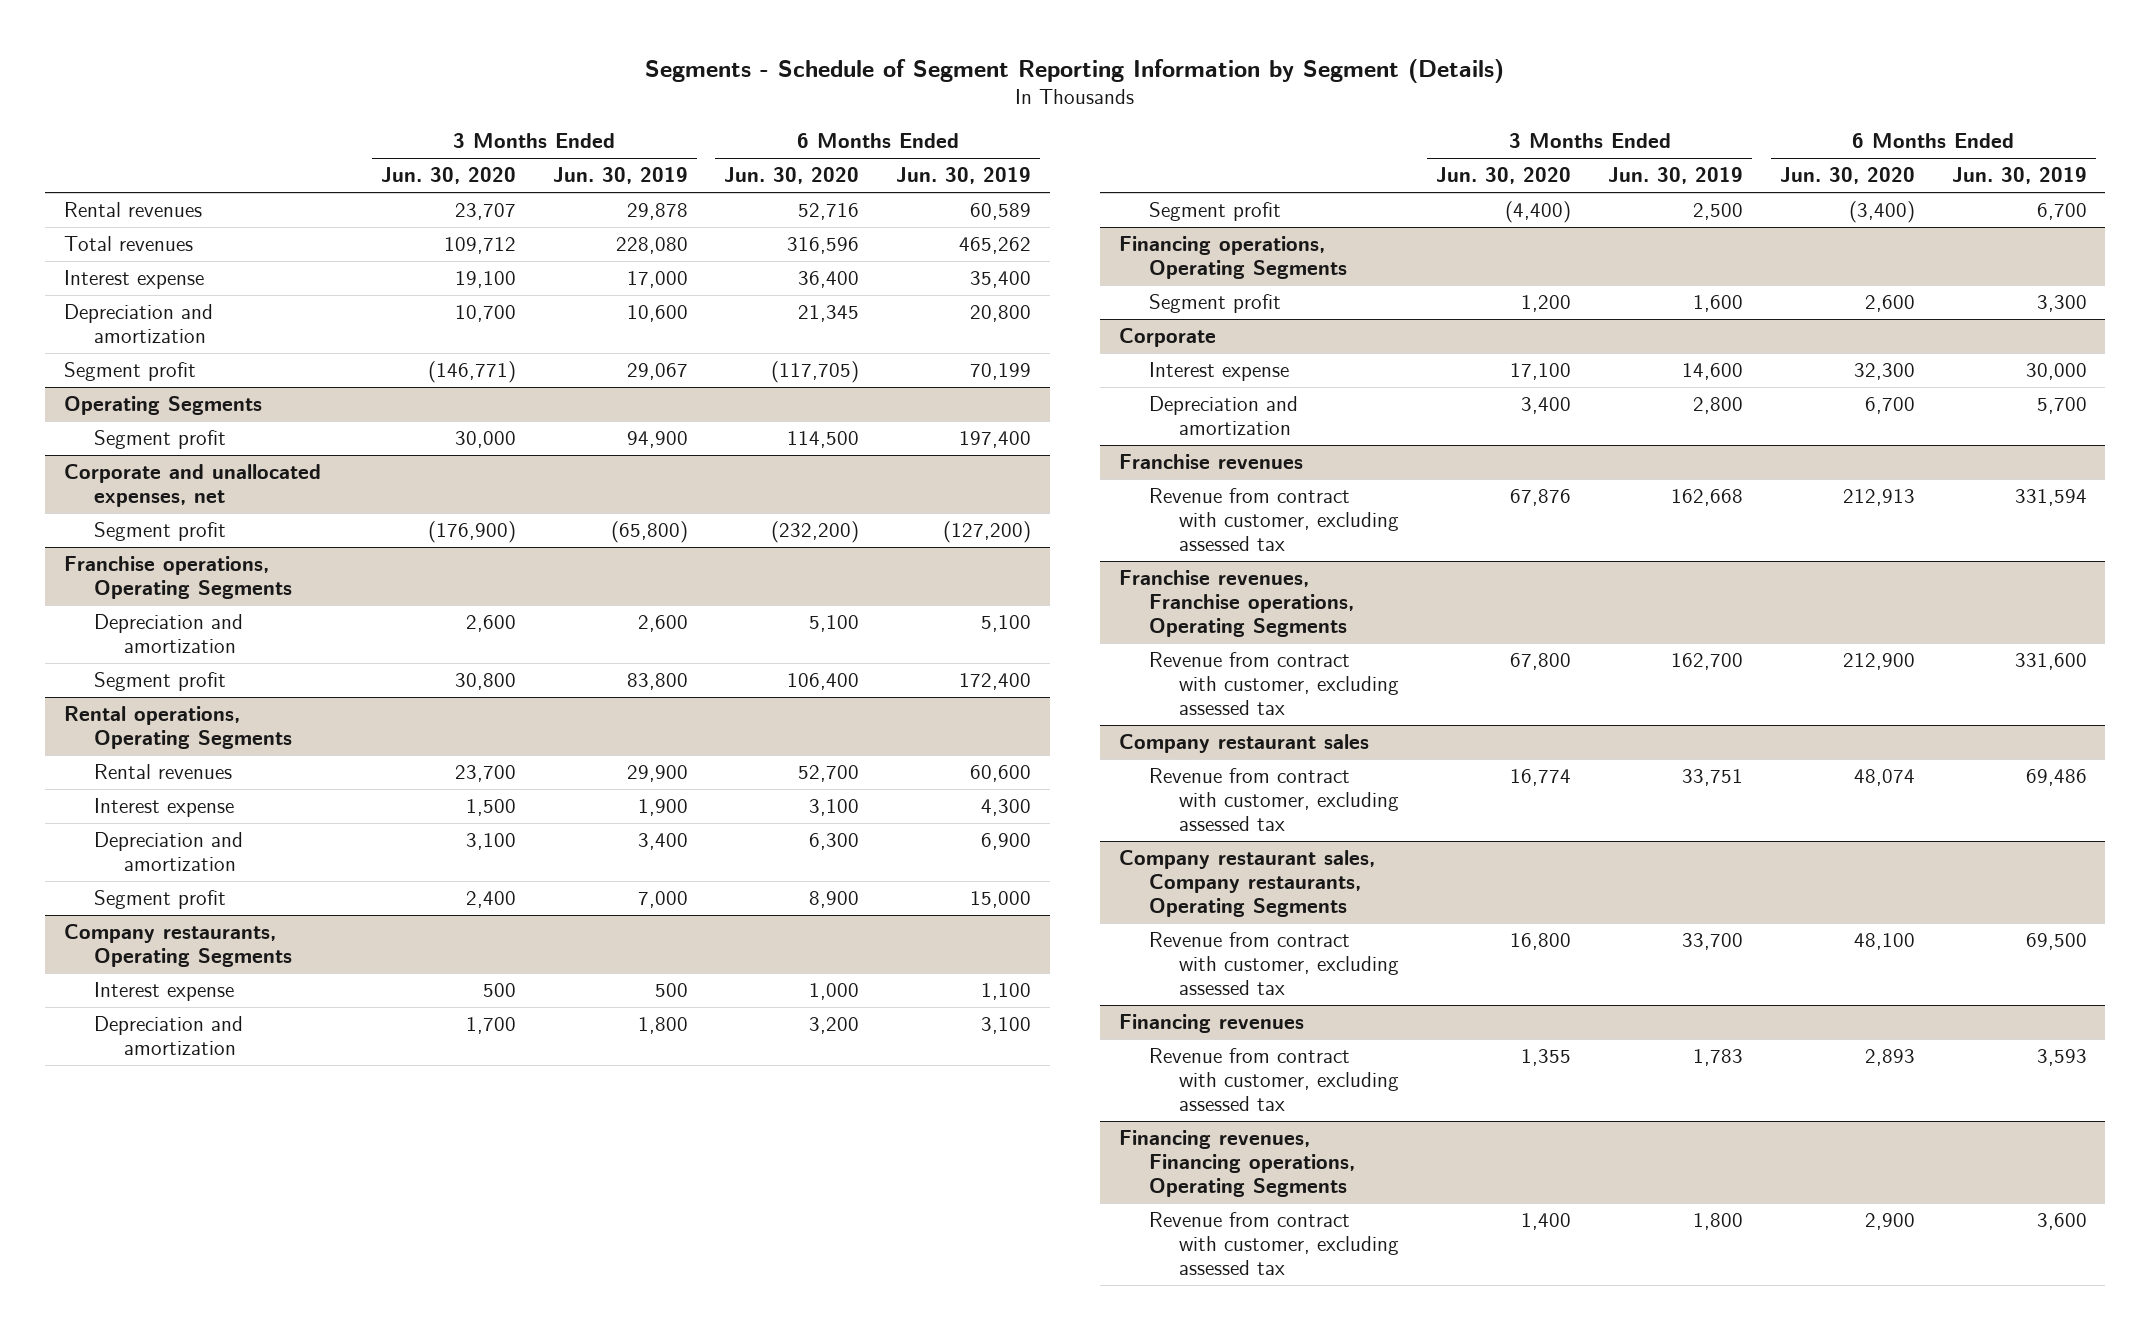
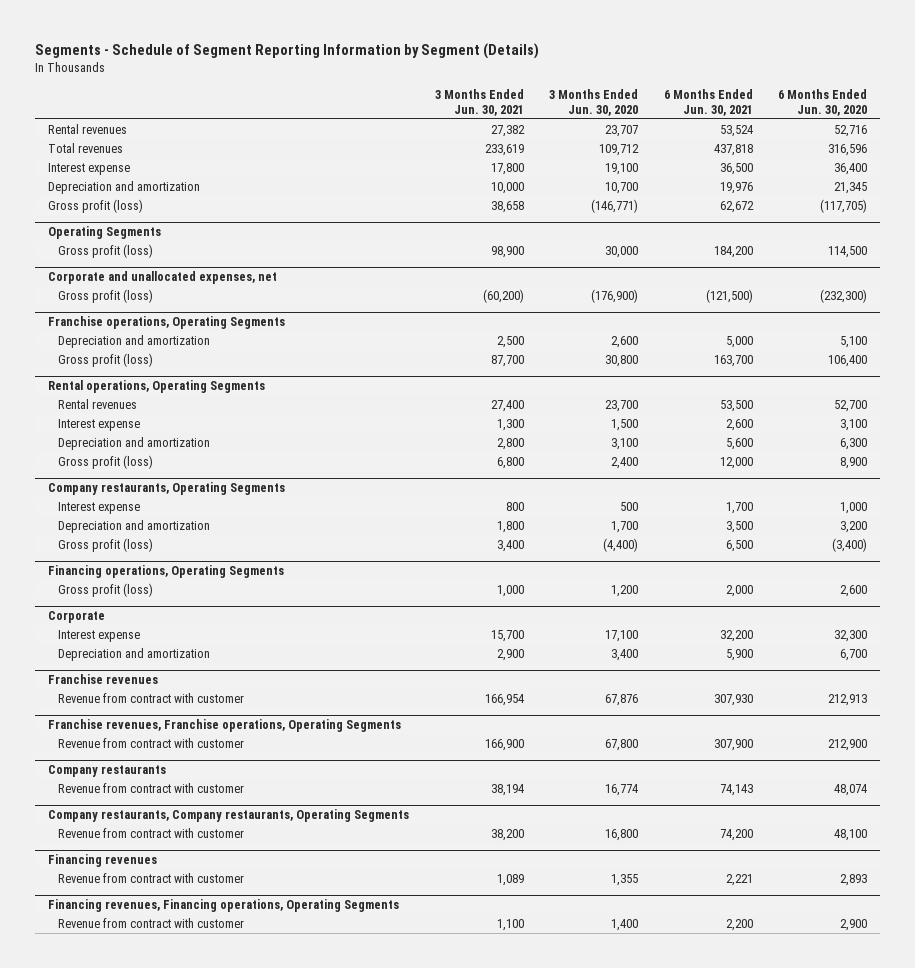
- | 3 Months Ended Jun. 30, 2020 | 3 Months Ended Jun. 30, 2019 | 6 Months Ended Jun. 30, 2020 | 6 Months Ended Jun. 30, 2019
+ | 3 Months Ended Jun. 30, 2021 | 3 Months Ended Jun. 30, 2020 | 6 Months Ended Jun. 30, 2021 | 6 Months Ended Jun. 30, 2020
- Segment profit | (146,771) | 29,067 | (117,705) | 70,199
+ Gross profit (loss) | 38,658 | (146,771) | 62,672 | (117,705)
@ Operating Segments
- Segment profit | 30,000 | 94,900 | 114,500 | 197,400
+ Gross profit (loss) | 98,900 | 30,000 | 184,200 | 114,500
@ Corporate and unallocated expenses, net
- Segment profit | (176,900) | (65,800) | (232,200) | (127,200)
+ Gross profit (loss) | (60,200) | (176,900) | (121,500) | (232,300)
@ Franchise operations, Operating Segments
- Segment profit | 30,800 | 83,800 | 106,400 | 172,400
+ Gross profit (loss) | 87,700 | 30,800 | 163,700 | 106,400
@ Rental operations, Operating Segments
- Segment profit | 2,400 | 7,000 | 8,900 | 15,000
+ Gross profit (loss) | 6,800 | 2,400 | 12,000 | 8,900
@ Company restaurants, Operating Segments
- Segment profit | (4,400) | 2,500 | (3,400) | 6,700
+ Gross profit (loss) | 3,400 | (4,400) | 6,500 | (3,400)
@ Financing operations, Operating Segments
- Segment profit | 1,200 | 1,600 | 2,600 | 3,300
+ Gross profit (loss) | 1,000 | 1,200 | 2,000 | 2,600
@ Franchise revenues
- Revenue from contract with customer, excluding assessed tax | 67,876 | 162,668 | 212,913 | 331,594
+ Revenue from contract with customer | 166,954 | 67,876 | 307,930 | 212,913
@ Franchise revenues, Franchise operations, Operating Segments
- Revenue from contract with customer, excluding assessed tax | 67,800 | 162,700 | 212,900 | 331,600
- Company restaurant sales
- Revenue from contract with customer, excluding assessed tax | 16,774 | 33,751 | 48,074 | 69,486
- Company restaurant sales, Company restaurants, Operating Segments
- Revenue from contract with customer, excluding assessed tax | 16,800 | 33,700 | 48,100 | 69,500
@ Franchise revenues, Franchise operations, Operating Segments
+ Revenue from contract with customer | 166,900 | 67,800 | 307,900 | 212,900
+ Company restaurants
+ Revenue from contract with customer | 38,194 | 16,774 | 74,143 | 48,074
+ Company restaurants, Company restaurants, Operating Segments
+ Revenue from contract with customer | 38,200 | 16,800 | 74,200 | 48,100
@ Financing revenues
- Revenue from contract with customer, excluding assessed tax | 1,355 | 1,783 | 2,893 | 3,593
+ Revenue from contract with customer | 1,089 | 1,355 | 2,221 | 2,893
@ Financing revenues, Financing operations, Operating Segments
- Revenue from contract with customer, excluding assessed tax | 1,400 | 1,800 | 2,900 | 3,600
+ Revenue from contract with customer | 1,100 | 1,400 | 2,200 | 2,900

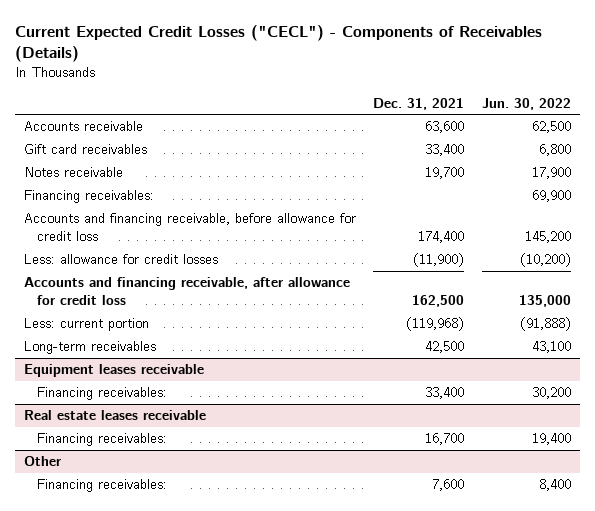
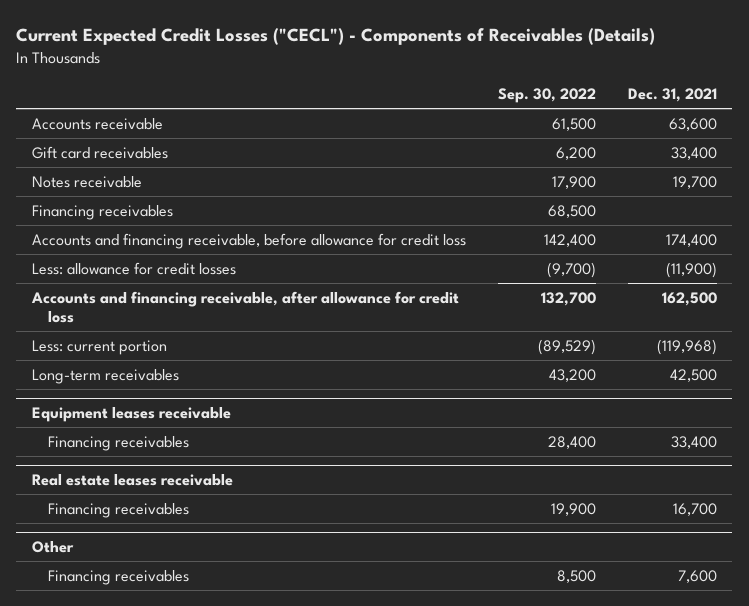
- | Dec. 31, 2021 | Jun. 30, 2022
+ | Sep. 30, 2022 | Dec. 31, 2021
- Financing receivables: | | 69,900
+ Financing receivables | 68,500 |
@ Equipment leases receivable
- Financing receivables: | 33,400 | 30,200
+ Financing receivables | 28,400 | 33,400
@ Real estate leases receivable
- Financing receivables: | 16,700 | 19,400
+ Financing receivables | 19,900 | 16,700
@ Other
- Financing receivables: | 7,600 | 8,400
+ Financing receivables | 8,500 | 7,600

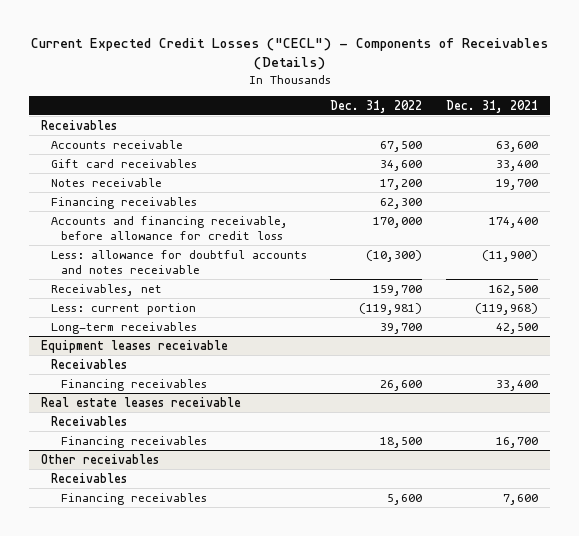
- | Sep. 30, 2022 | Dec. 31, 2021
+ | Dec. 31, 2022 | Dec. 31, 2021
+ Receivables
- Less: allowance for credit losses | (9,700) | (11,900)
- Accounts and financing receivable, after allowance for credit loss | 132,700 | 162,500
+ Less: allowance for doubtful accounts and notes receivable | (10,300) | (11,900)
+ Receivables, net | 159,700 | 162,500
@ Equipment leases receivable
+ Receivables
@ Real estate leases receivable
+ Receivables
- Other
+ Other receivables
+ Receivables

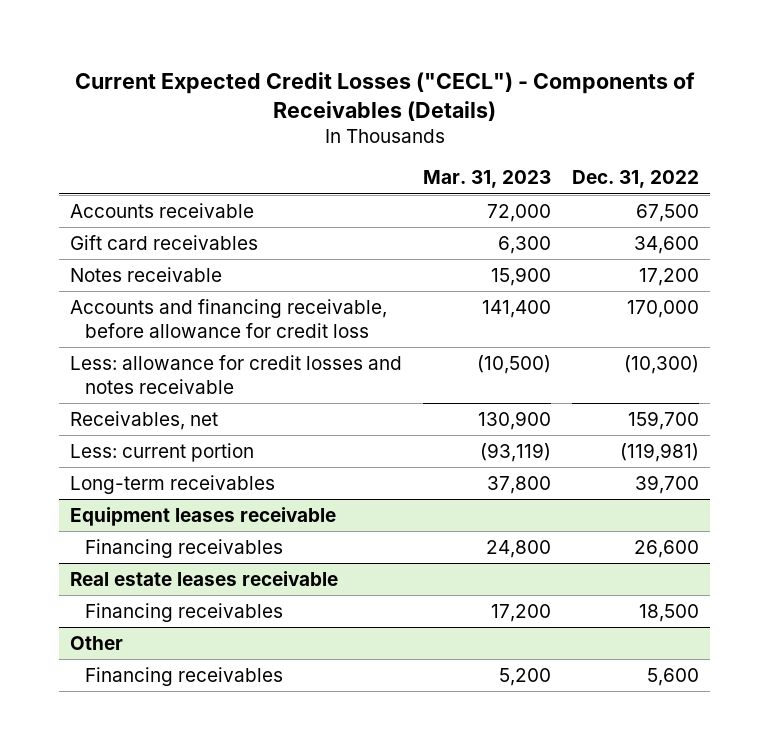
- | Dec. 31, 2022 | Dec. 31, 2021
+ | Mar. 31, 2023 | Dec. 31, 2022
- Receivables
- Financing receivables | 62,300 |
- Less: allowance for doubtful accounts and notes receivable | (10,300) | (11,900)
+ Less: allowance for credit losses and notes receivable | (10,500) | (10,300)
@ Equipment leases receivable
- Receivables
@ Real estate leases receivable
- Receivables
- Other receivables
- Receivables
+ Other

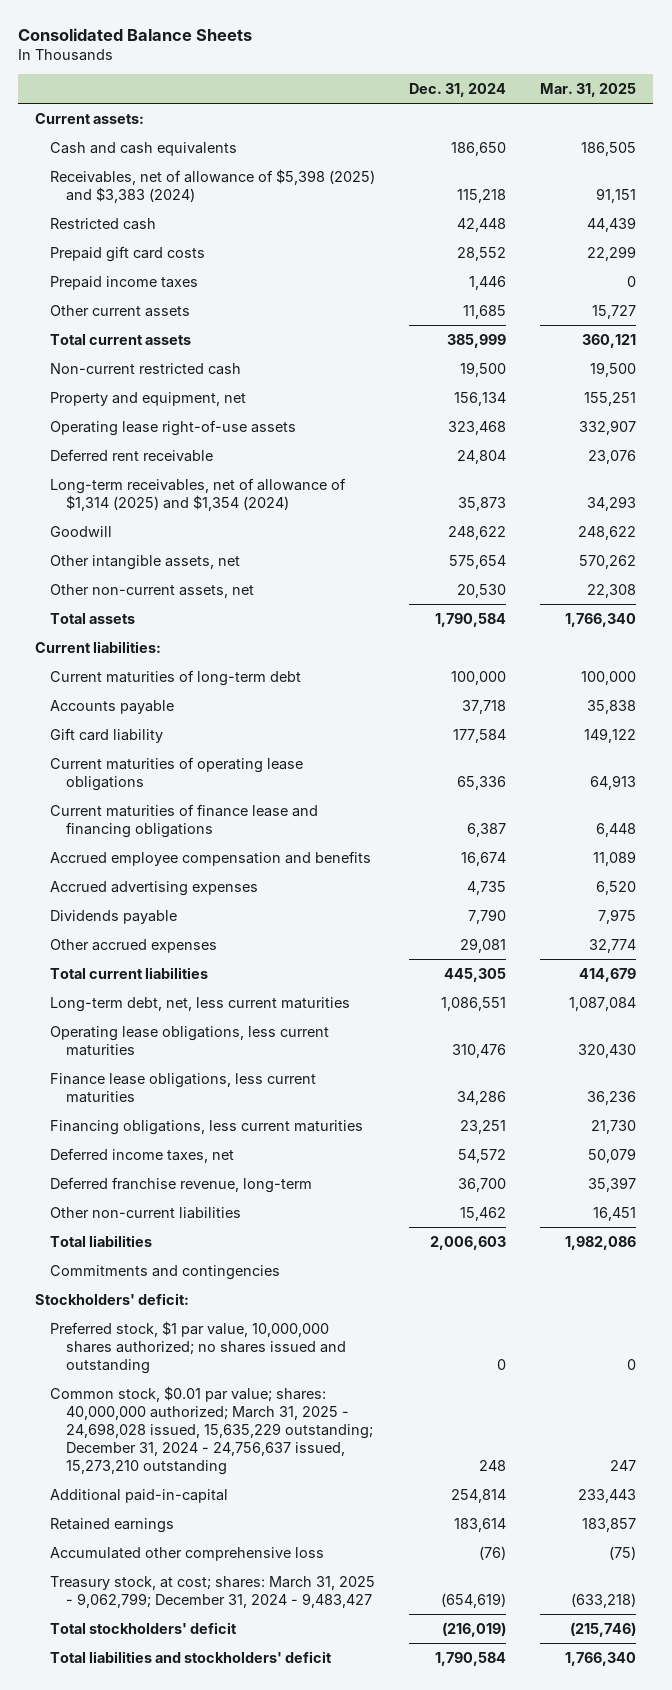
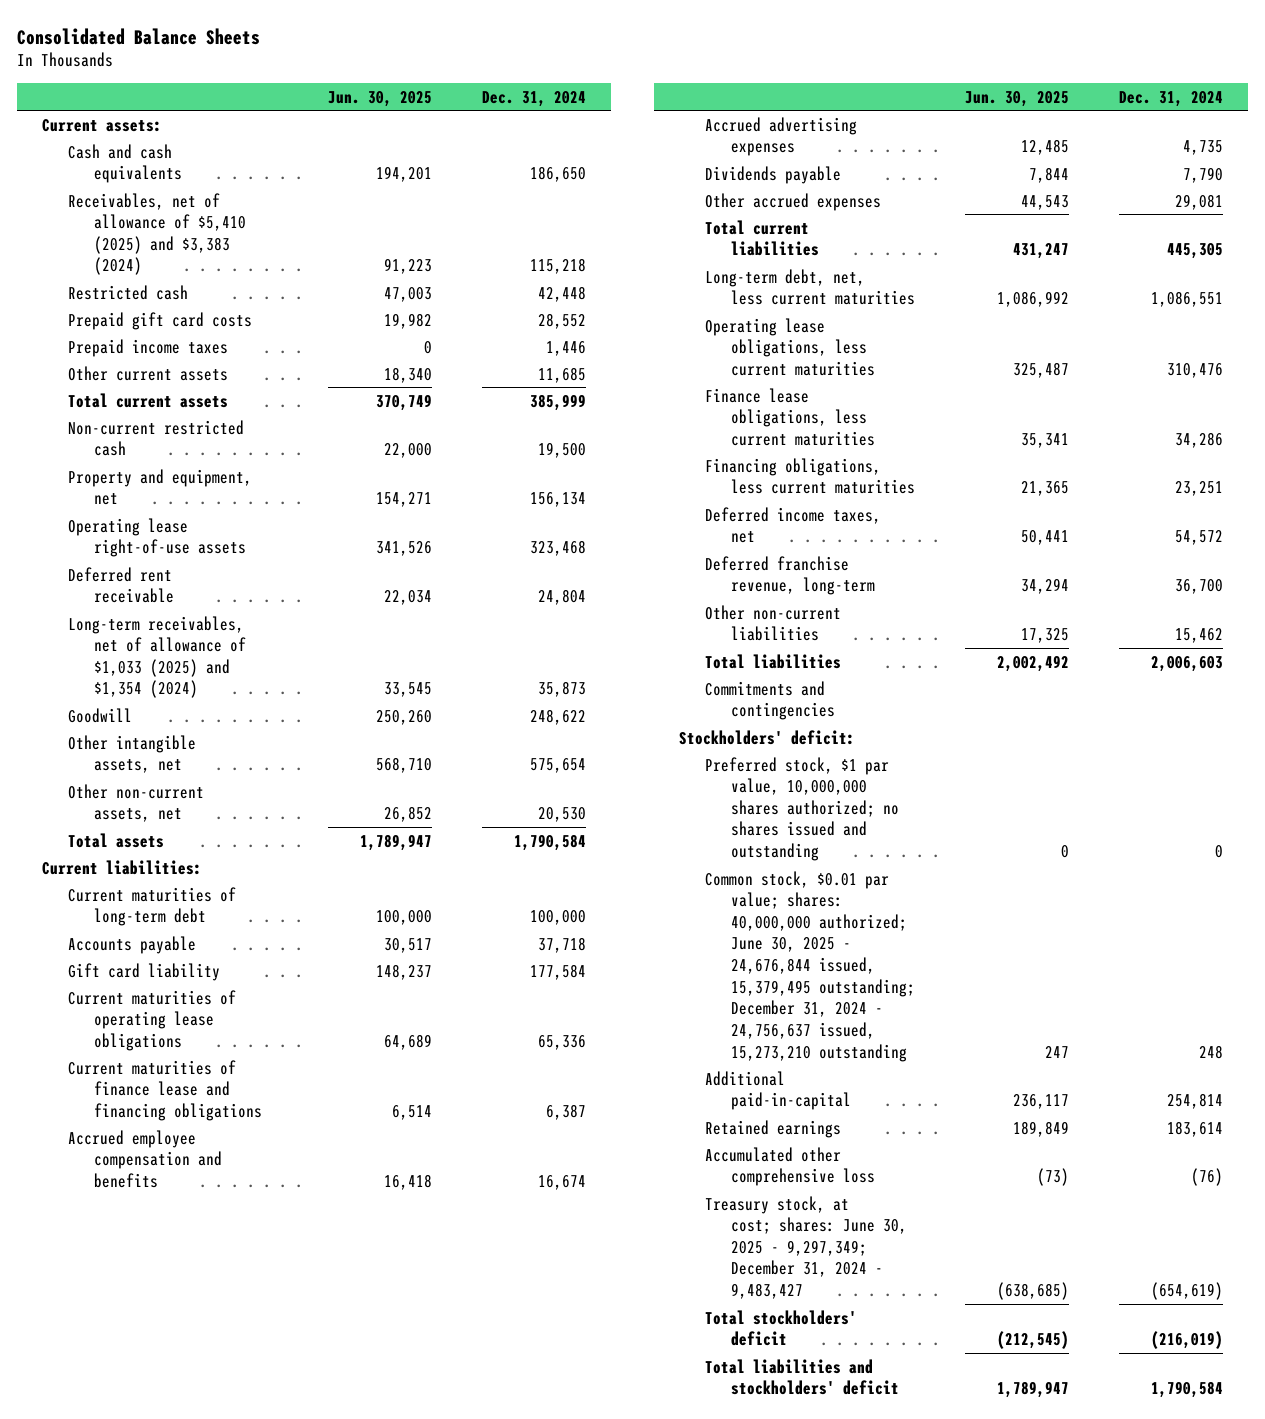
- | Dec. 31, 2024 | Mar. 31, 2025
+ | Jun. 30, 2025 | Dec. 31, 2024
- Receivables, net of allowance of $5,398 (2025) and $3,383 (2024) | 115,218 | 91,151
+ Receivables, net of allowance of $5,410 (2025) and $3,383 (2024) | 91,223 | 115,218
- Long-term receivables, net of allowance of $1,314 (2025) and $1,354 (2024) | 35,873 | 34,293
+ Long-term receivables, net of allowance of $1,033 (2025) and $1,354 (2024) | 33,545 | 35,873
- Common stock, $0.01 par value; shares: 40,000,000 authorized; March 31, 2025 - 24,698,028 issued, 15,635,229 outstanding; December 31, 2024 - 24,756,637 issued, 15,273,210 outstanding | 248 | 247
+ Common stock, $0.01 par value; shares: 40,000,000 authorized; June 30, 2025 - 24,676,844 issued, 15,379,495 outstanding; December 31, 2024 - 24,756,637 issued, 15,273,210 outstanding | 247 | 248
- Treasury stock, at cost; shares: March 31, 2025 - 9,062,799; December 31, 2024 - 9,483,427 | (654,619) | (633,218)
+ Treasury stock, at cost; shares: June 30, 2025 - 9,297,349; December 31, 2024 - 9,483,427 | (638,685) | (654,619)

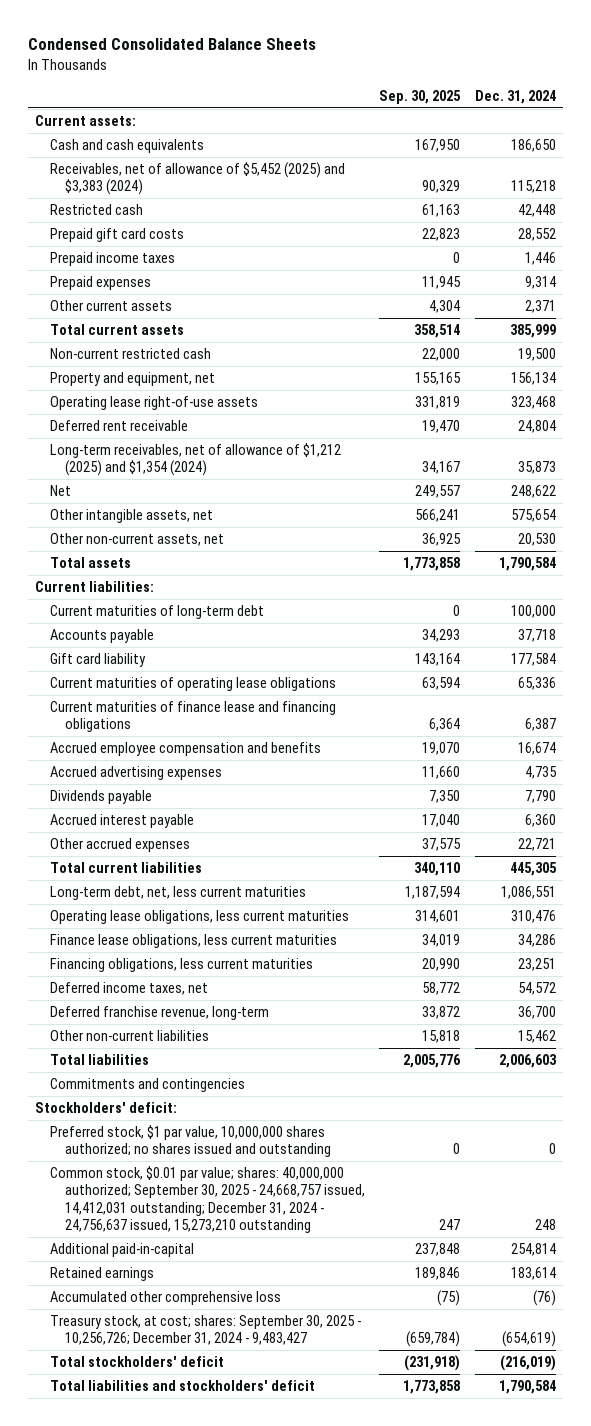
- Consolidated Balance Sheets
+ Condensed Consolidated Balance Sheets
- | Jun. 30, 2025 | Dec. 31, 2024
+ | Sep. 30, 2025 | Dec. 31, 2024
- Receivables, net of allowance of $5,410 (2025) and $3,383 (2024) | 91,223 | 115,218
+ Receivables, net of allowance of $5,452 (2025) and $3,383 (2024) | 90,329 | 115,218
- Other current assets | 18,340 | 11,685
+ Prepaid expenses | 11,945 | 9,314
+ Other current assets | 4,304 | 2,371
- Long-term receivables, net of allowance of $1,033 (2025) and $1,354 (2024) | 33,545 | 35,873
- Goodwill | 250,260 | 248,622
+ Long-term receivables, net of allowance of $1,212 (2025) and $1,354 (2024) | 34,167 | 35,873
+ Net | 249,557 | 248,622
- Other accrued expenses | 44,543 | 29,081
+ Accrued interest payable | 17,040 | 6,360
+ Other accrued expenses | 37,575 | 22,721
- Common stock, $0.01 par value; shares: 40,000,000 authorized; June 30, 2025 - 24,676,844 issued, 15,379,495 outstanding; December 31, 2024 - 24,756,637 issued, 15,273,210 outstanding | 247 | 248
+ Common stock, $0.01 par value; shares: 40,000,000 authorized; September 30, 2025 - 24,668,757 issued, 14,412,031 outstanding; December 31, 2024 - 24,756,637 issued, 15,273,210 outstanding | 247 | 248
- Treasury stock, at cost; shares: June 30, 2025 - 9,297,349; December 31, 2024 - 9,483,427 | (638,685) | (654,619)
+ Treasury stock, at cost; shares: September 30, 2025 - 10,256,726; December 31, 2024 - 9,483,427 | (659,784) | (654,619)

